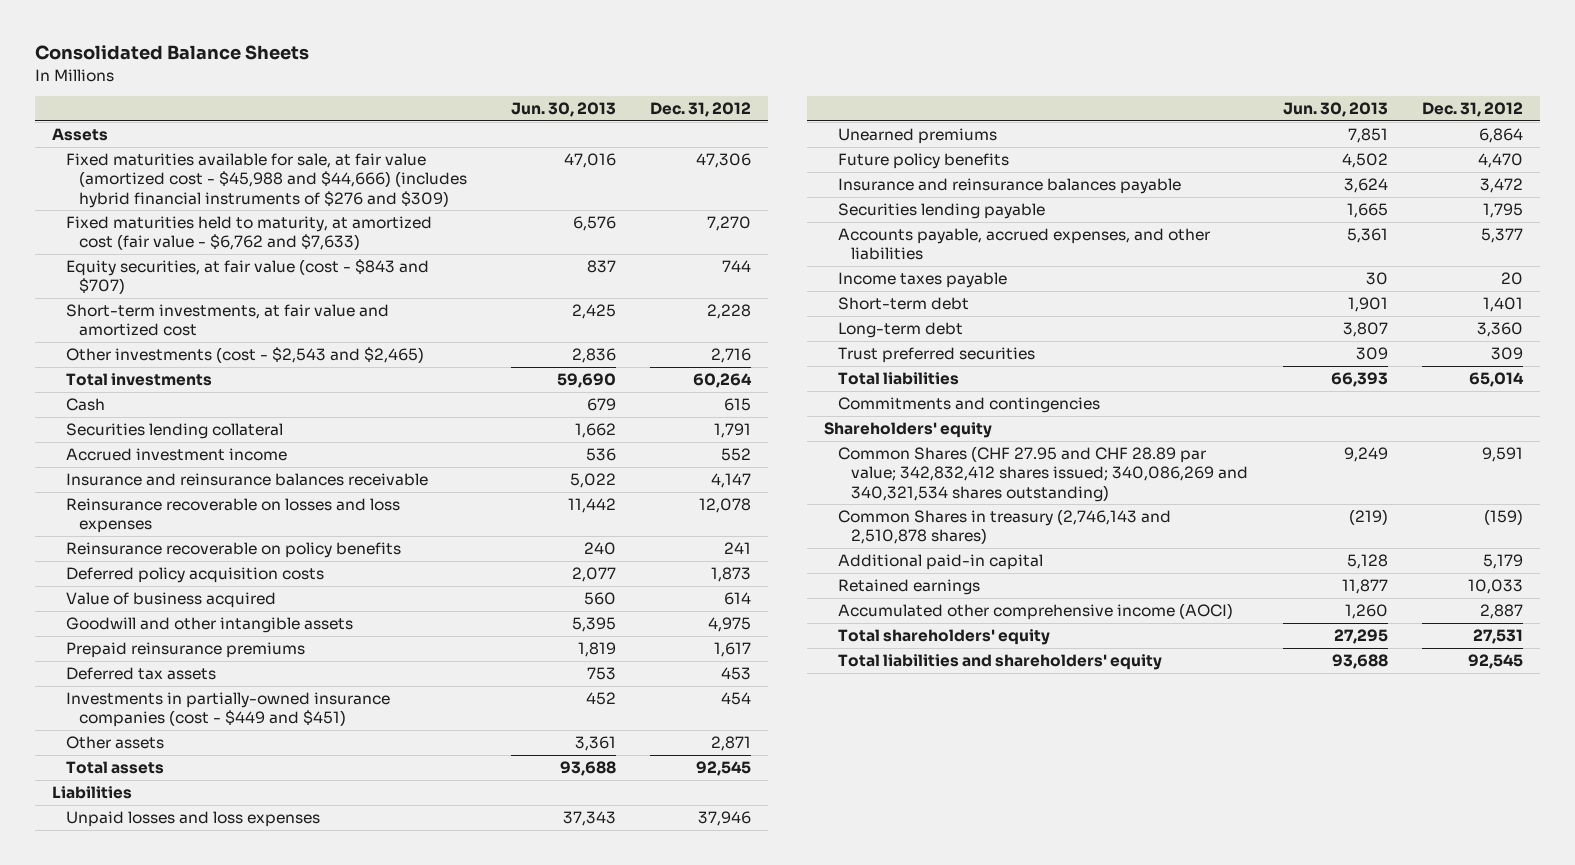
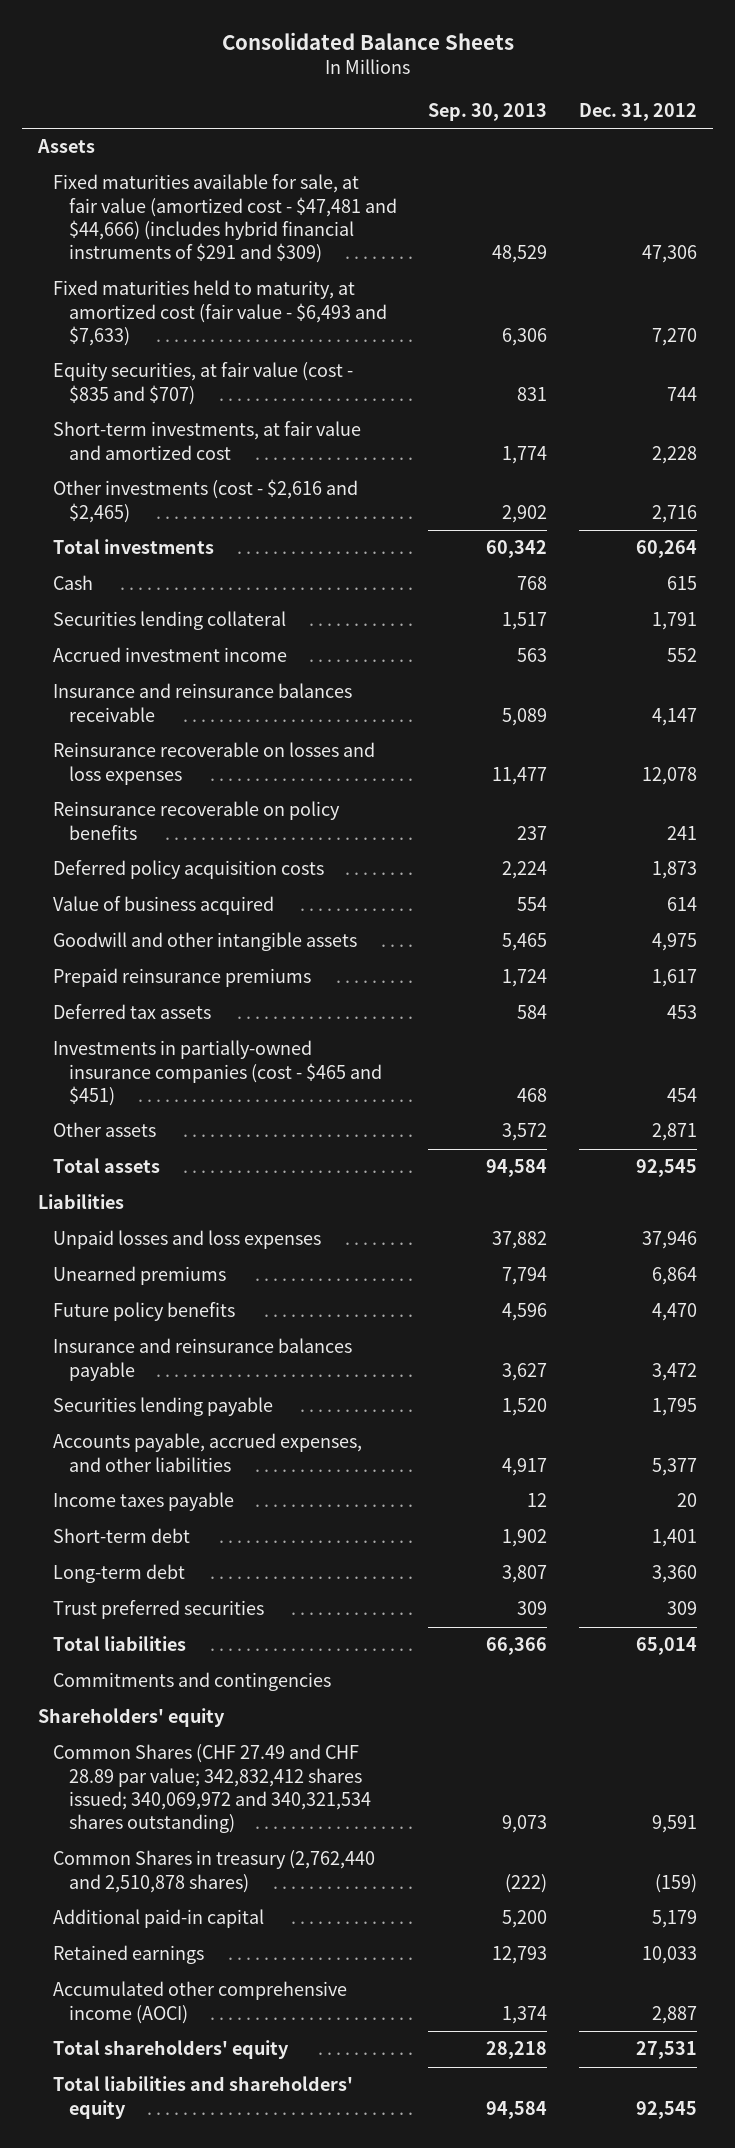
- | Jun. 30, 2013 | Dec. 31, 2012
+ | Sep. 30, 2013 | Dec. 31, 2012
- Fixed maturities available for sale, at fair value (amortized cost - $45,988 and $44,666) (includes hybrid financial instruments of $276 and $309) | 47,016 | 47,306
- Fixed maturities held to maturity, at amortized cost (fair value - $6,762 and $7,633) | 6,576 | 7,270
- Equity securities, at fair value (cost - $843 and $707) | 837 | 744
+ Fixed maturities available for sale, at fair value (amortized cost - $47,481 and $44,666) (includes hybrid financial instruments of $291 and $309) | 48,529 | 47,306
+ Fixed maturities held to maturity, at amortized cost (fair value - $6,493 and $7,633) | 6,306 | 7,270
+ Equity securities, at fair value (cost - $835 and $707) | 831 | 744
- Other investments (cost - $2,543 and $2,465) | 2,836 | 2,716
+ Other investments (cost - $2,616 and $2,465) | 2,902 | 2,716
- Investments in partially-owned insurance companies (cost - $449 and $451) | 452 | 454
+ Investments in partially-owned insurance companies (cost - $465 and $451) | 468 | 454
- Common Shares (CHF 27.95 and CHF 28.89 par value; 342,832,412 shares issued; 340,086,269 and 340,321,534 shares outstanding) | 9,249 | 9,591
- Common Shares in treasury (2,746,143 and 2,510,878 shares) | (219) | (159)
+ Common Shares (CHF 27.49 and CHF 28.89 par value; 342,832,412 shares issued; 340,069,972 and 340,321,534 shares outstanding) | 9,073 | 9,591
+ Common Shares in treasury (2,762,440 and 2,510,878 shares) | (222) | (159)

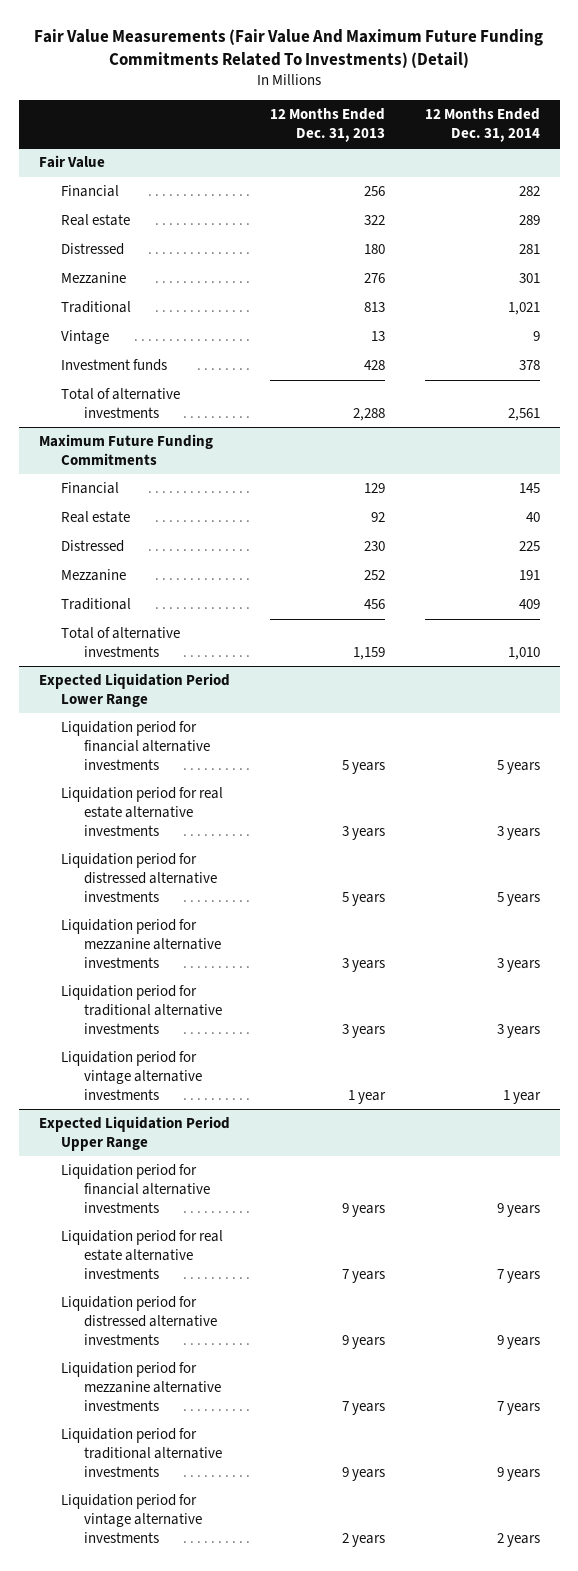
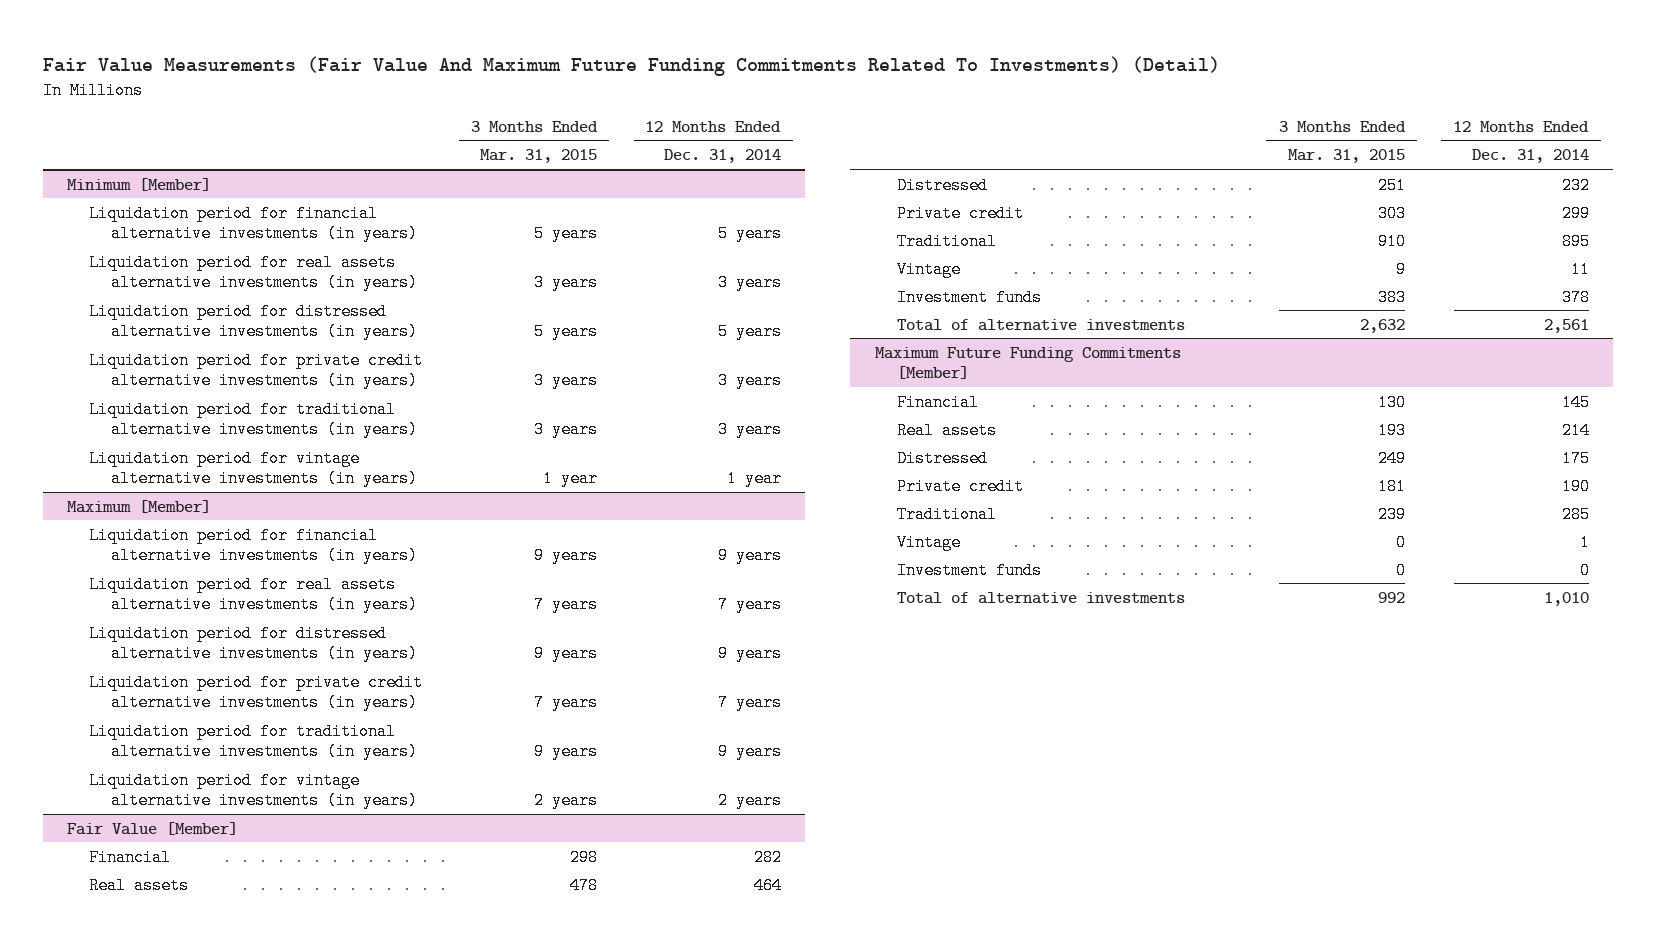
- | 12 Months Ended Dec. 31, 2013 | 12 Months Ended Dec. 31, 2014
+ | 3 Months Ended Mar. 31, 2015 | 12 Months Ended Dec. 31, 2014
- Fair Value
+ Minimum [Member]
+ Liquidation period for financial alternative investments (in years) | 5 years | 5 years
+ Liquidation period for real assets alternative investments (in years) | 3 years | 3 years
+ Liquidation period for distressed alternative investments (in years) | 5 years | 5 years
+ Liquidation period for private credit alternative investments (in years) | 3 years | 3 years
+ Liquidation period for traditional alternative investments (in years) | 3 years | 3 years
+ Liquidation period for vintage alternative investments (in years) | 1 year | 1 year
+ Maximum [Member]
+ Liquidation period for financial alternative investments (in years) | 9 years | 9 years
+ Liquidation period for real assets alternative investments (in years) | 7 years | 7 years
+ Liquidation period for distressed alternative investments (in years) | 9 years | 9 years
+ Liquidation period for private credit alternative investments (in years) | 7 years | 7 years
+ Liquidation period for traditional alternative investments (in years) | 9 years | 9 years
+ Liquidation period for vintage alternative investments (in years) | 2 years | 2 years
+ Fair Value [Member]
- Real estate | 322 | 289
- Distressed | 180 | 281
- Mezzanine | 276 | 301
- Traditional | 813 | 1,021
- Vintage | 13 | 9
+ Real assets | 478 | 464
+ Distressed | 251 | 232
+ Private credit | 303 | 299
+ Traditional | 910 | 895
+ Vintage | 9 | 11
- Maximum Future Funding Commitments
+ Maximum Future Funding Commitments [Member]
- Real estate | 92 | 40
- Distressed | 230 | 225
- Mezzanine | 252 | 191
- Traditional | 456 | 409
+ Real assets | 193 | 214
+ Distressed | 249 | 175
+ Private credit | 181 | 190
+ Traditional | 239 | 285
+ Vintage | 0 | 1
+ Investment funds | 0 | 0
- Expected Liquidation Period Lower Range
- Liquidation period for financial alternative investments | 5 years | 5 years
- Liquidation period for real estate alternative investments | 3 years | 3 years
- Liquidation period for distressed alternative investments | 5 years | 5 years
- Liquidation period for mezzanine alternative investments | 3 years | 3 years
- Liquidation period for traditional alternative investments | 3 years | 3 years
- Liquidation period for vintage alternative investments | 1 year | 1 year
- Expected Liquidation Period Upper Range
- Liquidation period for financial alternative investments | 9 years | 9 years
- Liquidation period for real estate alternative investments | 7 years | 7 years
- Liquidation period for distressed alternative investments | 9 years | 9 years
- Liquidation period for mezzanine alternative investments | 7 years | 7 years
- Liquidation period for traditional alternative investments | 9 years | 9 years
- Liquidation period for vintage alternative investments | 2 years | 2 years

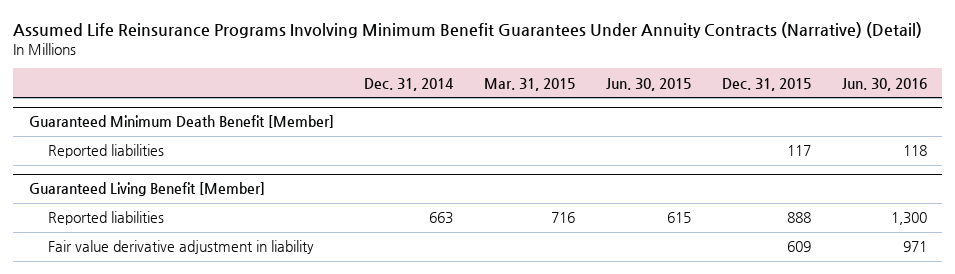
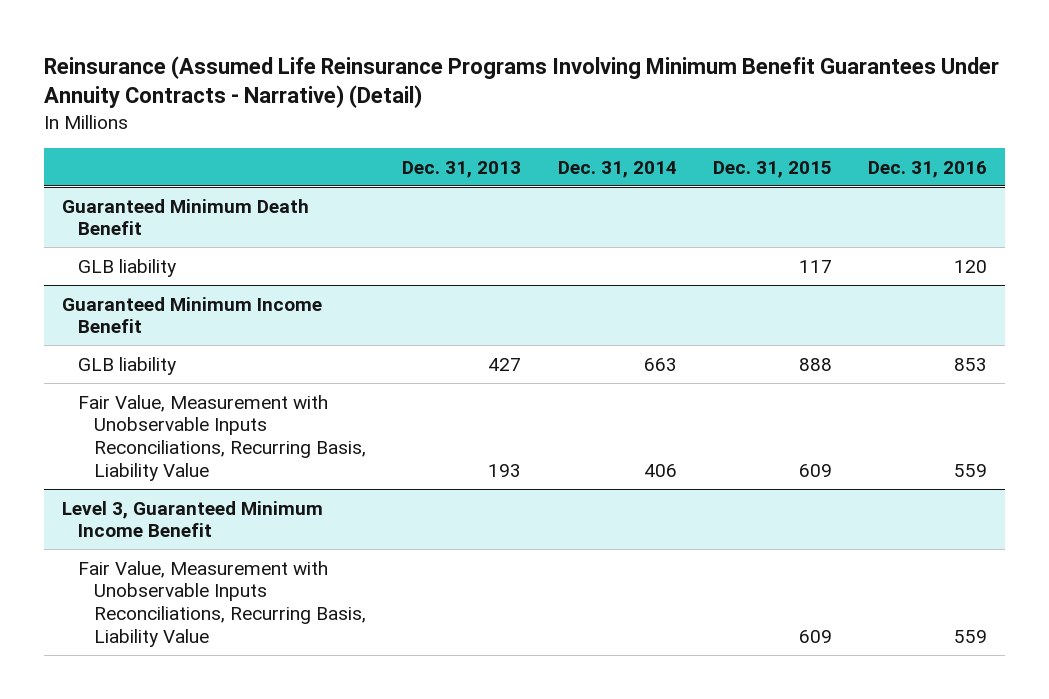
- Assumed Life Reinsurance Programs Involving Minimum Benefit Guarantees Under Annuity Contracts (Narrative) (Detail)
+ Reinsurance (Assumed Life Reinsurance Programs Involving Minimum Benefit Guarantees Under Annuity Contracts - Narrative) (Detail)
- | Dec. 31, 2014 | Mar. 31, 2015 | Jun. 30, 2015 | Dec. 31, 2015 | Jun. 30, 2016
+ | Dec. 31, 2013 | Dec. 31, 2014 | Dec. 31, 2015 | Dec. 31, 2016
- Guaranteed Minimum Death Benefit [Member]
- Reported liabilities | | | | 117 | 118
- Guaranteed Living Benefit [Member]
- Reported liabilities | 663 | 716 | 615 | 888 | 1,300
- Fair value derivative adjustment in liability | | | | 609 | 971
+ Guaranteed Minimum Death Benefit
+ GLB liability | | | 117 | 120
+ Guaranteed Minimum Income Benefit
+ GLB liability | 427 | 663 | 888 | 853
+ Fair Value, Measurement with Unobservable Inputs Reconciliations, Recurring Basis, Liability Value | 193 | 406 | 609 | 559
+ Level 3, Guaranteed Minimum Income Benefit
+ Fair Value, Measurement with Unobservable Inputs Reconciliations, Recurring Basis, Liability Value | | | 609 | 559

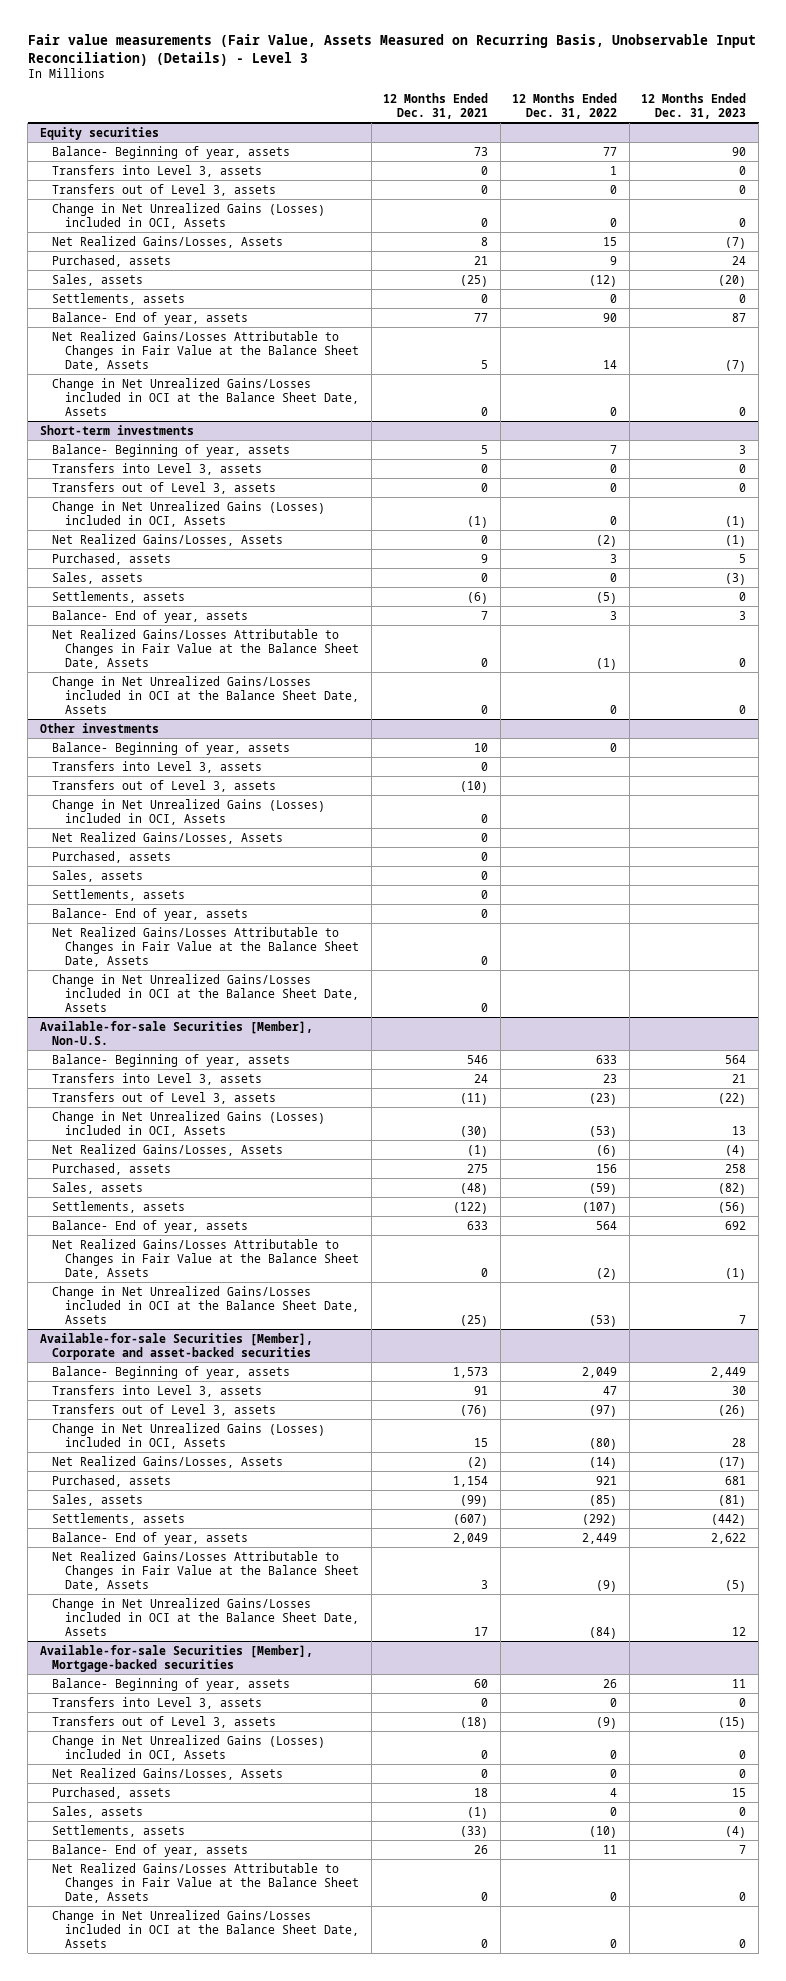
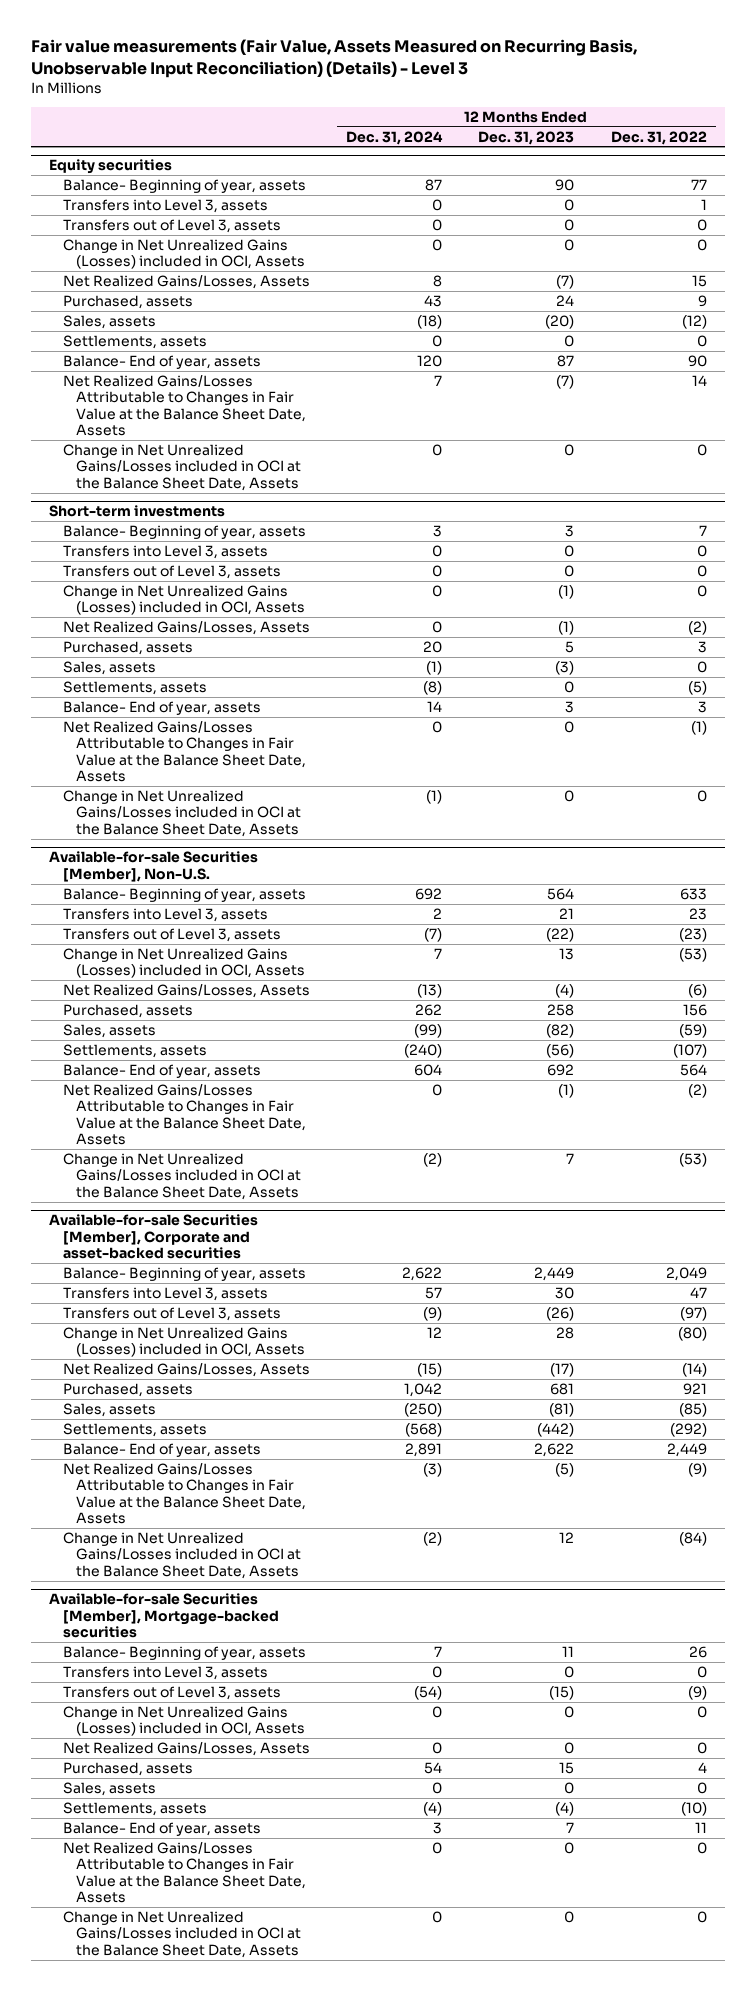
- | 12 Months Ended Dec. 31, 2021 | 12 Months Ended Dec. 31, 2022 | 12 Months Ended Dec. 31, 2023
+ | 12 Months Ended Dec. 31, 2024 | 12 Months Ended Dec. 31, 2023 | 12 Months Ended Dec. 31, 2022
- Other investments
- Balance- Beginning of year, assets | 10 | 0 |
- Transfers into Level 3, assets | 0 | |
- Transfers out of Level 3, assets | (10) | |
- Change in Net Unrealized Gains (Losses) included in OCI, Assets | 0 | |
- Net Realized Gains/Losses, Assets | 0 | |
- Purchased, assets | 0 | |
- Sales, assets | 0 | |
- Settlements, assets | 0 | |
- Balance- End of year, assets | 0 | |
- Net Realized Gains/Losses Attributable to Changes in Fair Value at the Balance Sheet Date, Assets | 0 | |
- Change in Net Unrealized Gains/Losses included in OCI at the Balance Sheet Date, Assets | 0 | |

